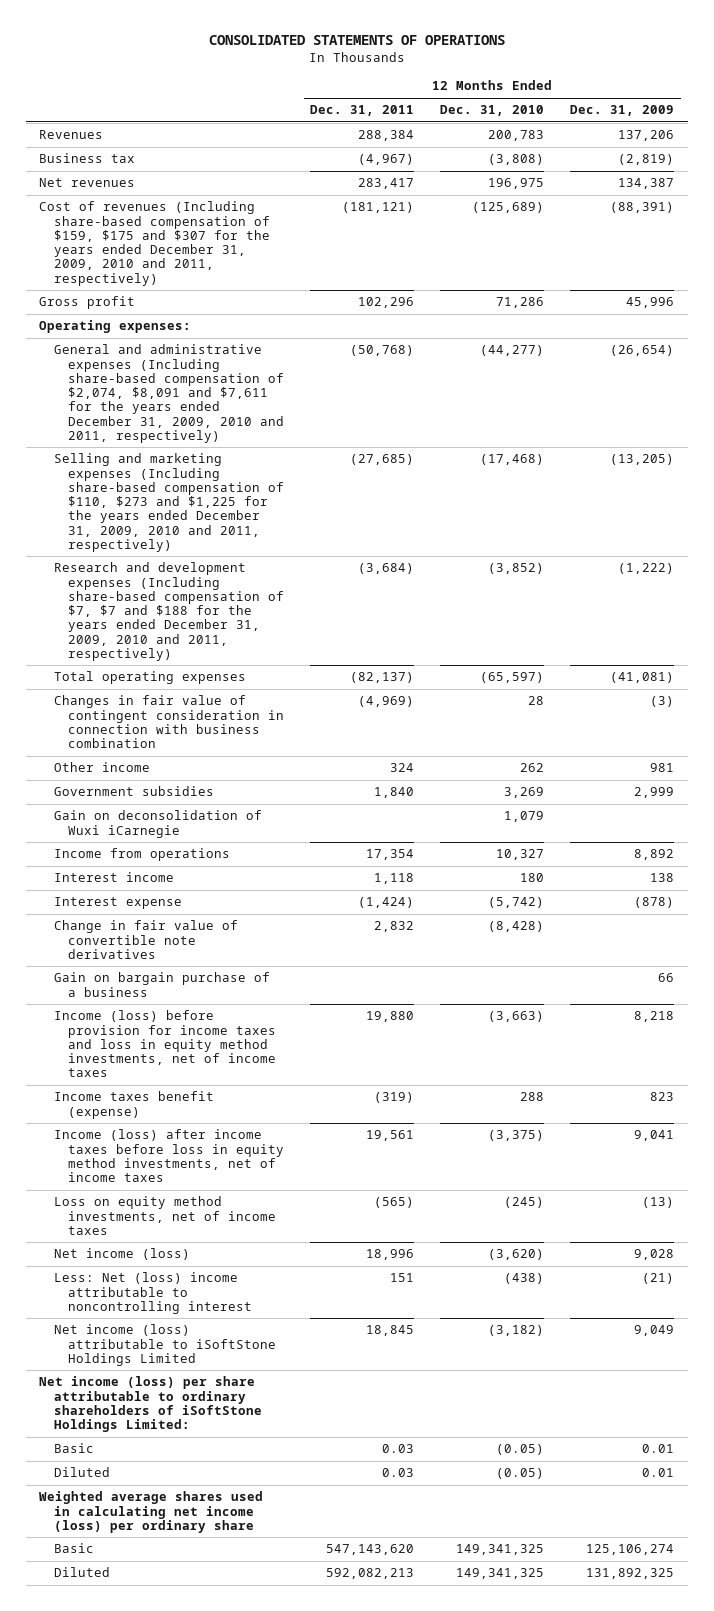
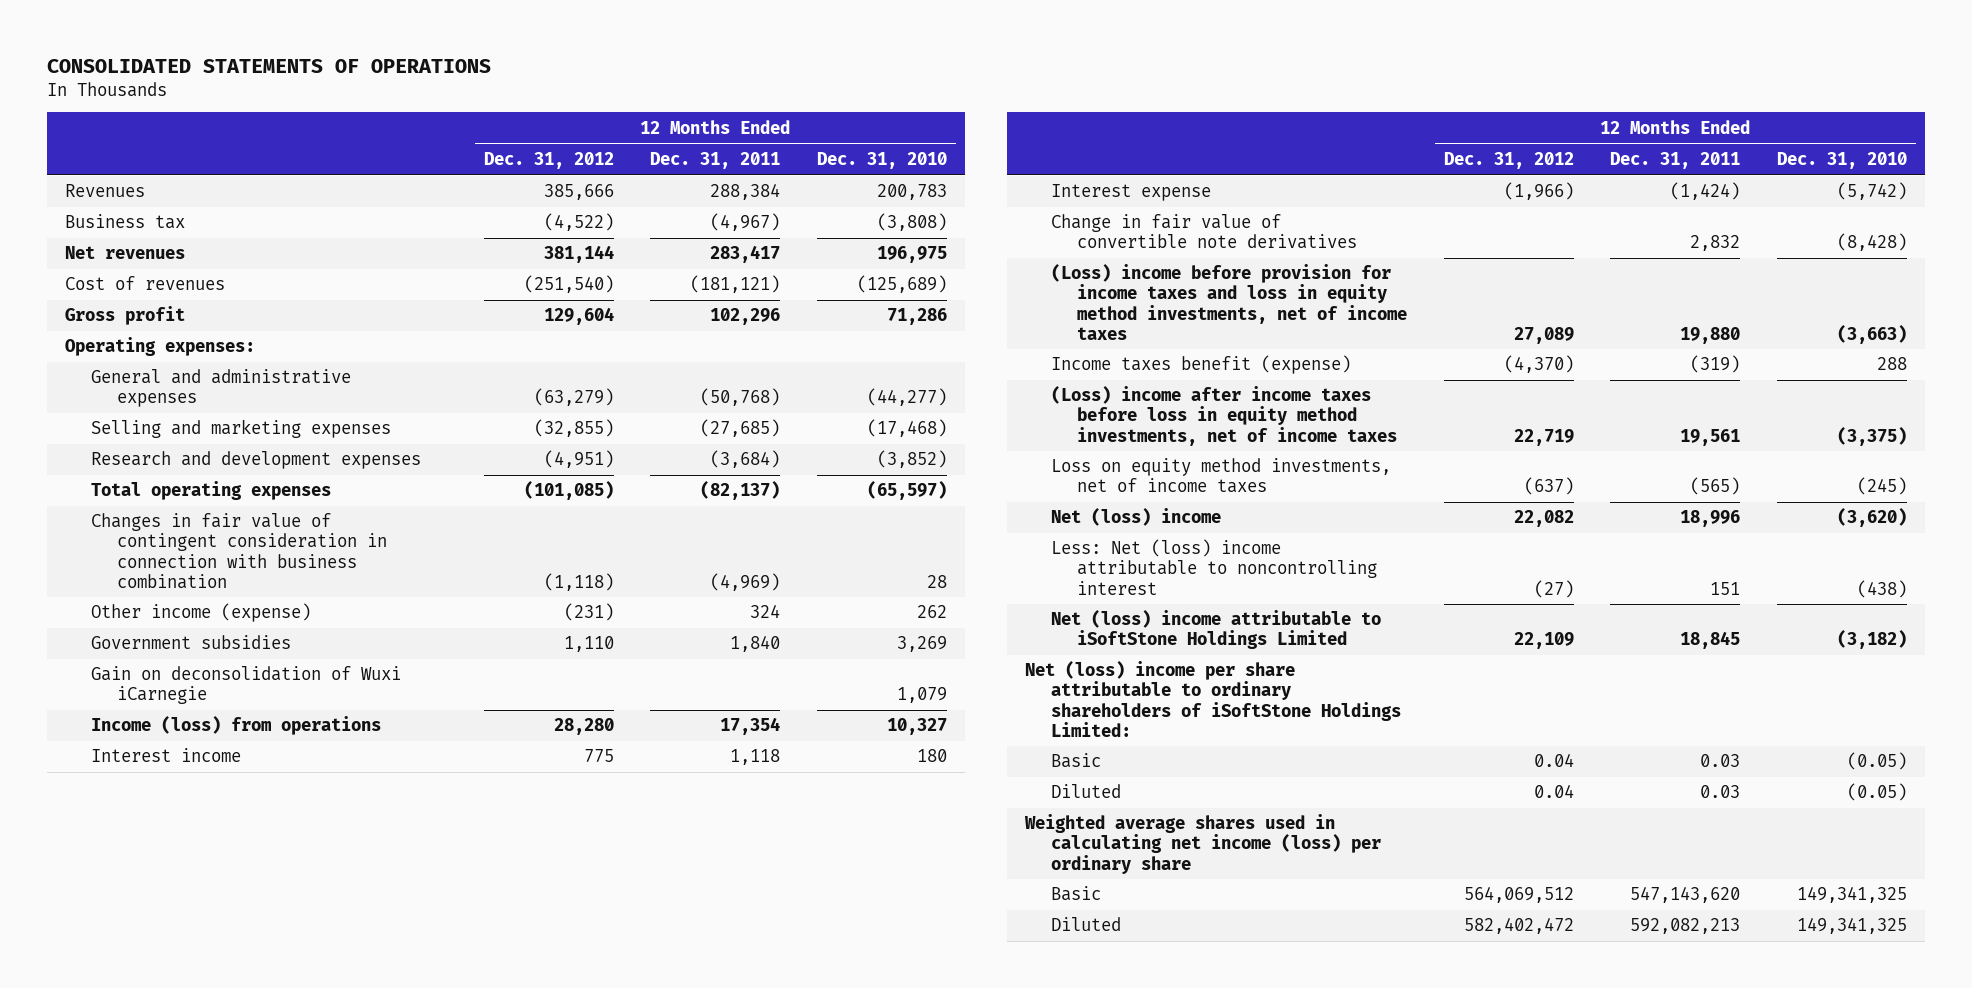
- | 12 Months Ended Dec. 31, 2011 | 12 Months Ended Dec. 31, 2010 | 12 Months Ended Dec. 31, 2009
+ | 12 Months Ended Dec. 31, 2012 | 12 Months Ended Dec. 31, 2011 | 12 Months Ended Dec. 31, 2010
- Cost of revenues (Including share-based compensation of $159, $175 and $307 for the years ended December 31, 2009, 2010 and 2011, respectively) | (181,121) | (125,689) | (88,391)
+ Cost of revenues | (251,540) | (181,121) | (125,689)
- General and administrative expenses (Including share-based compensation of $2,074, $8,091 and $7,611 for the years ended December 31, 2009, 2010 and 2011, respectively) | (50,768) | (44,277) | (26,654)
- Selling and marketing expenses (Including share-based compensation of $110, $273 and $1,225 for the years ended December 31, 2009, 2010 and 2011, respectively) | (27,685) | (17,468) | (13,205)
- Research and development expenses (Including share-based compensation of $7, $7 and $188 for the years ended December 31, 2009, 2010 and 2011, respectively) | (3,684) | (3,852) | (1,222)
+ General and administrative expenses | (63,279) | (50,768) | (44,277)
+ Selling and marketing expenses | (32,855) | (27,685) | (17,468)
+ Research and development expenses | (4,951) | (3,684) | (3,852)
- Other income | 324 | 262 | 981
+ Other income (expense) | (231) | 324 | 262
- Income from operations | 17,354 | 10,327 | 8,892
+ Income (loss) from operations | 28,280 | 17,354 | 10,327
- Gain on bargain purchase of a business | | | 66
- Income (loss) before provision for income taxes and loss in equity method investments, net of income taxes | 19,880 | (3,663) | 8,218
+ (Loss) income before provision for income taxes and loss in equity method investments, net of income taxes | 27,089 | 19,880 | (3,663)
- Income (loss) after income taxes before loss in equity method investments, net of income taxes | 19,561 | (3,375) | 9,041
+ (Loss) income after income taxes before loss in equity method investments, net of income taxes | 22,719 | 19,561 | (3,375)
- Net income (loss) | 18,996 | (3,620) | 9,028
+ Net (loss) income | 22,082 | 18,996 | (3,620)
- Net income (loss) attributable to iSoftStone Holdings Limited | 18,845 | (3,182) | 9,049
- Net income (loss) per share attributable to ordinary shareholders of iSoftStone Holdings Limited:
+ Net (loss) income attributable to iSoftStone Holdings Limited | 22,109 | 18,845 | (3,182)
+ Net (loss) income per share attributable to ordinary shareholders of iSoftStone Holdings Limited:

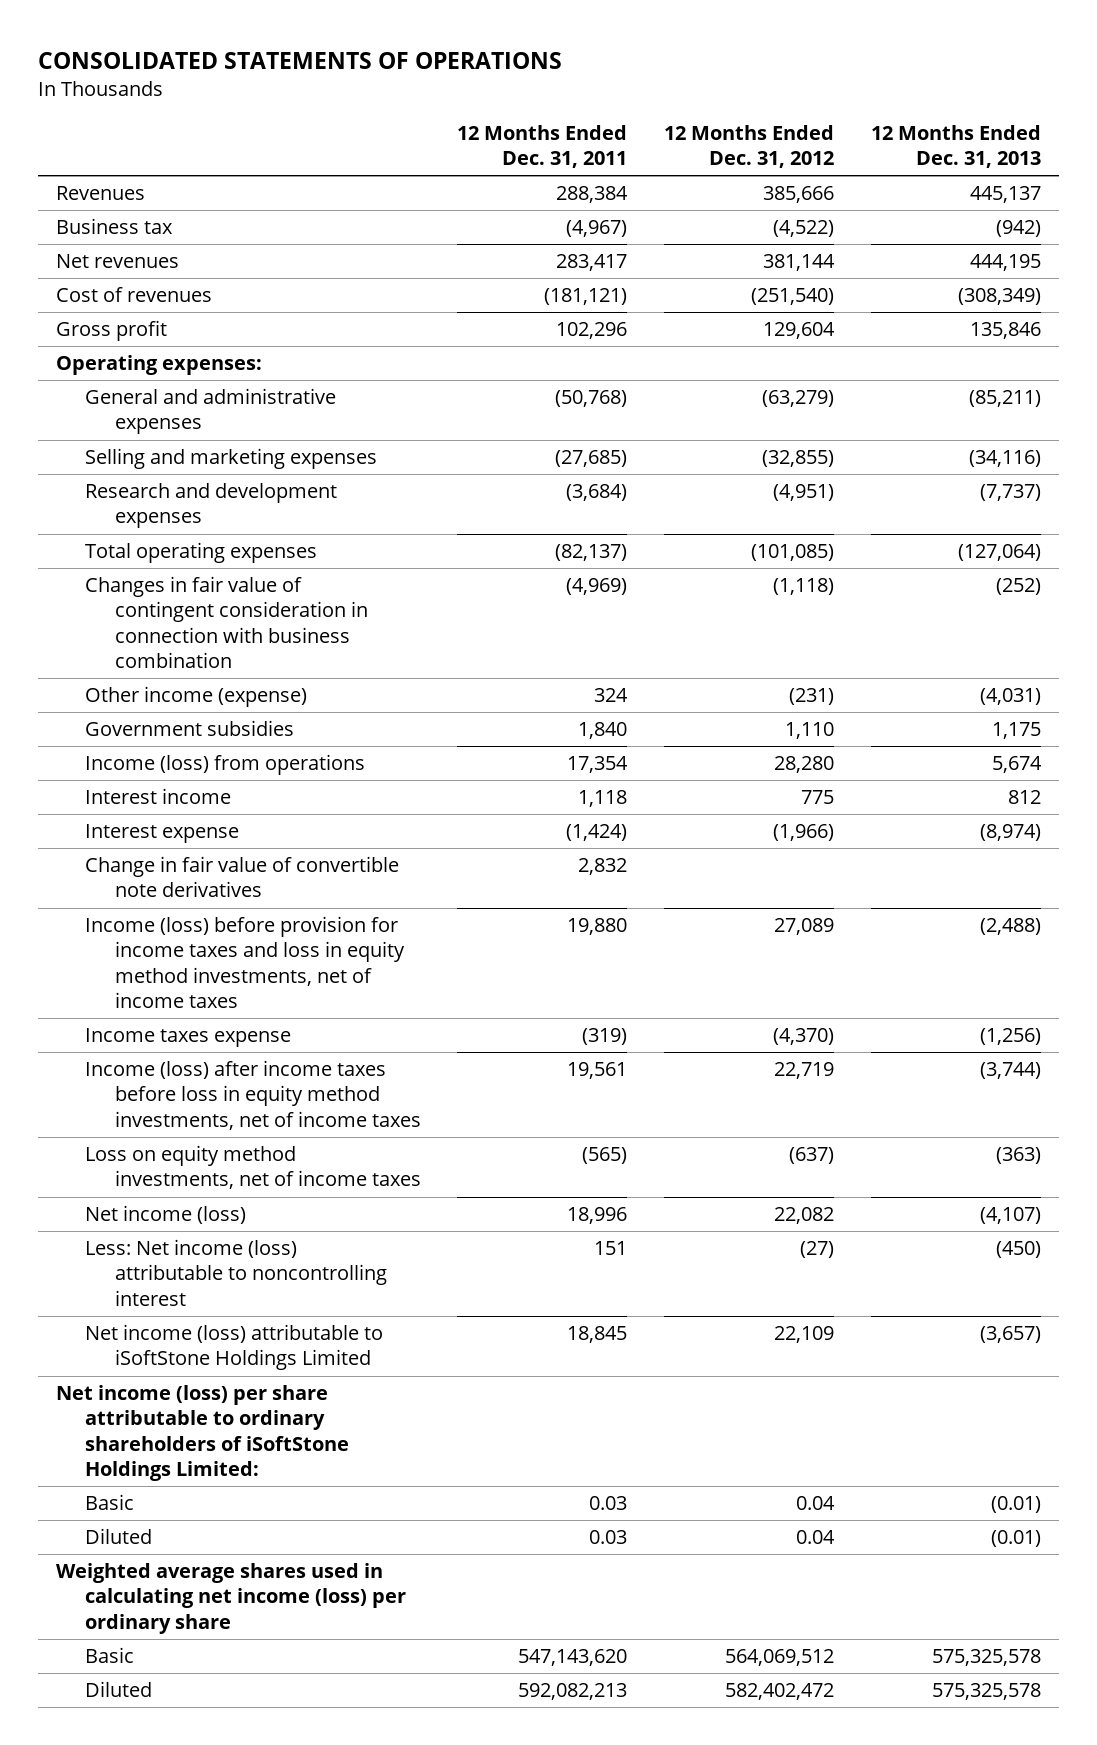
- | 12 Months Ended Dec. 31, 2012 | 12 Months Ended Dec. 31, 2011 | 12 Months Ended Dec. 31, 2010
+ | 12 Months Ended Dec. 31, 2011 | 12 Months Ended Dec. 31, 2012 | 12 Months Ended Dec. 31, 2013
- Gain on deconsolidation of Wuxi iCarnegie | | | 1,079
- (Loss) income before provision for income taxes and loss in equity method investments, net of income taxes | 27,089 | 19,880 | (3,663)
- Income taxes benefit (expense) | (4,370) | (319) | 288
- (Loss) income after income taxes before loss in equity method investments, net of income taxes | 22,719 | 19,561 | (3,375)
+ Income (loss) before provision for income taxes and loss in equity method investments, net of income taxes | 19,880 | 27,089 | (2,488)
+ Income taxes expense | (319) | (4,370) | (1,256)
+ Income (loss) after income taxes before loss in equity method investments, net of income taxes | 19,561 | 22,719 | (3,744)
- Net (loss) income | 22,082 | 18,996 | (3,620)
- Less: Net (loss) income attributable to noncontrolling interest | (27) | 151 | (438)
- Net (loss) income attributable to iSoftStone Holdings Limited | 22,109 | 18,845 | (3,182)
- Net (loss) income per share attributable to ordinary shareholders of iSoftStone Holdings Limited:
+ Net income (loss) | 18,996 | 22,082 | (4,107)
+ Less: Net income (loss) attributable to noncontrolling interest | 151 | (27) | (450)
+ Net income (loss) attributable to iSoftStone Holdings Limited | 18,845 | 22,109 | (3,657)
+ Net income (loss) per share attributable to ordinary shareholders of iSoftStone Holdings Limited:

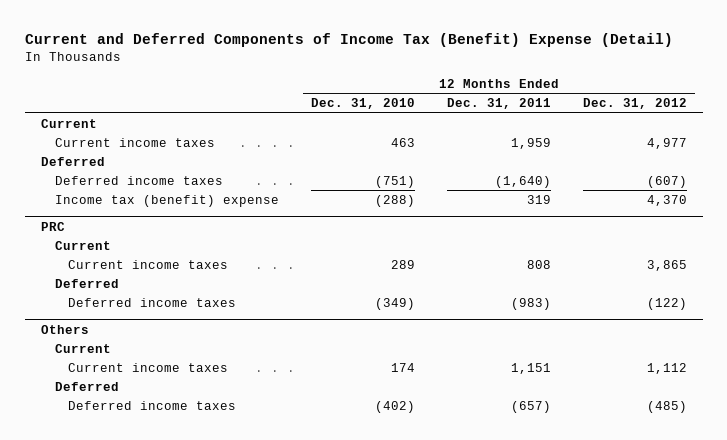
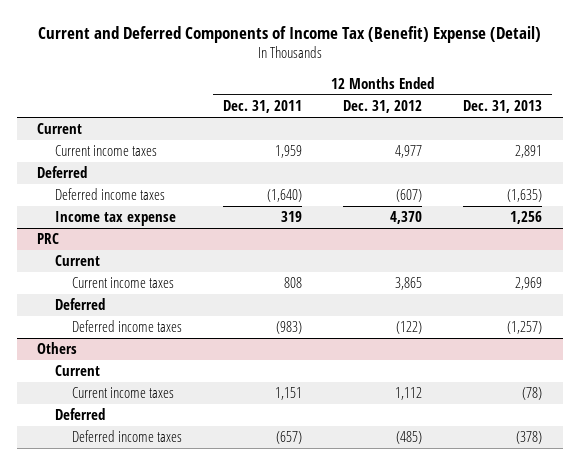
- | 12 Months Ended Dec. 31, 2010 | 12 Months Ended Dec. 31, 2011 | 12 Months Ended Dec. 31, 2012
+ | 12 Months Ended Dec. 31, 2011 | 12 Months Ended Dec. 31, 2012 | 12 Months Ended Dec. 31, 2013
- Income tax (benefit) expense | (288) | 319 | 4,370
+ Income tax expense | 319 | 4,370 | 1,256

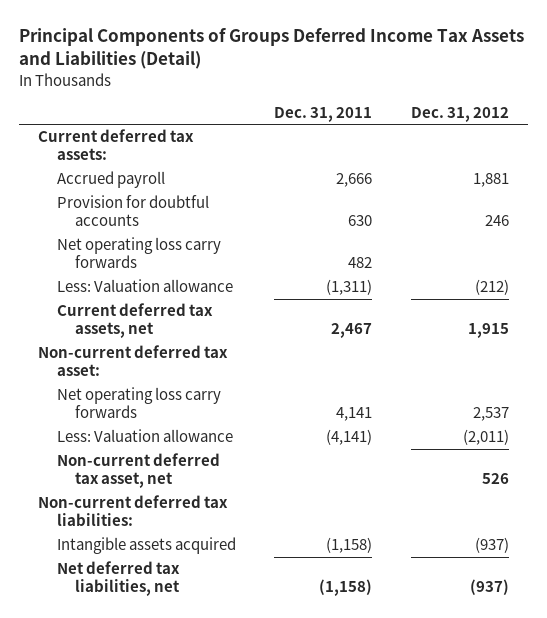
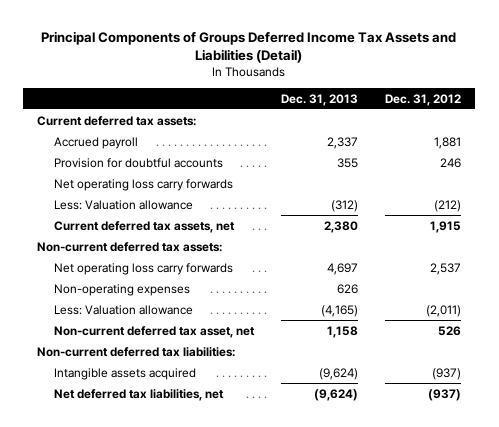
- | Dec. 31, 2011 | Dec. 31, 2012
+ | Dec. 31, 2013 | Dec. 31, 2012
- Non-current deferred tax asset:
+ Non-current deferred tax assets:
+ Non-operating expenses | 626 |

